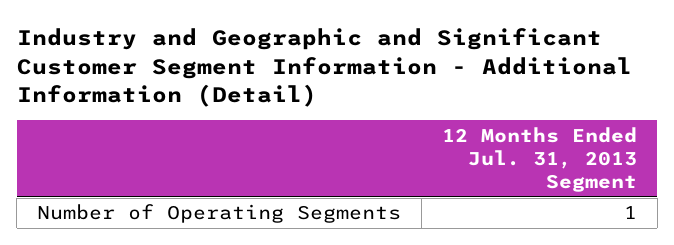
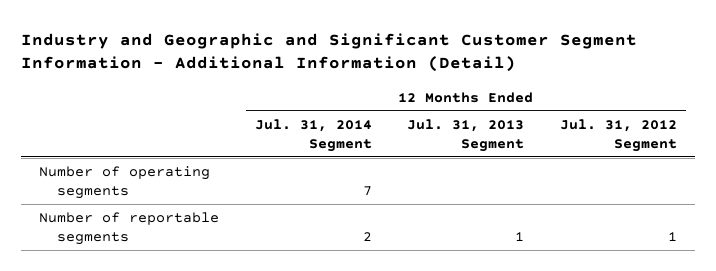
- | 12 Months Ended Jul. 31, 2013 Segment
+ | 12 Months Ended Jul. 31, 2014 Segment | 12 Months Ended Jul. 31, 2013 Segment | 12 Months Ended Jul. 31, 2012 Segment
- Number of Operating Segments | 1
+ Number of operating segments | 7 | |
+ Number of reportable segments | 2 | 1 | 1

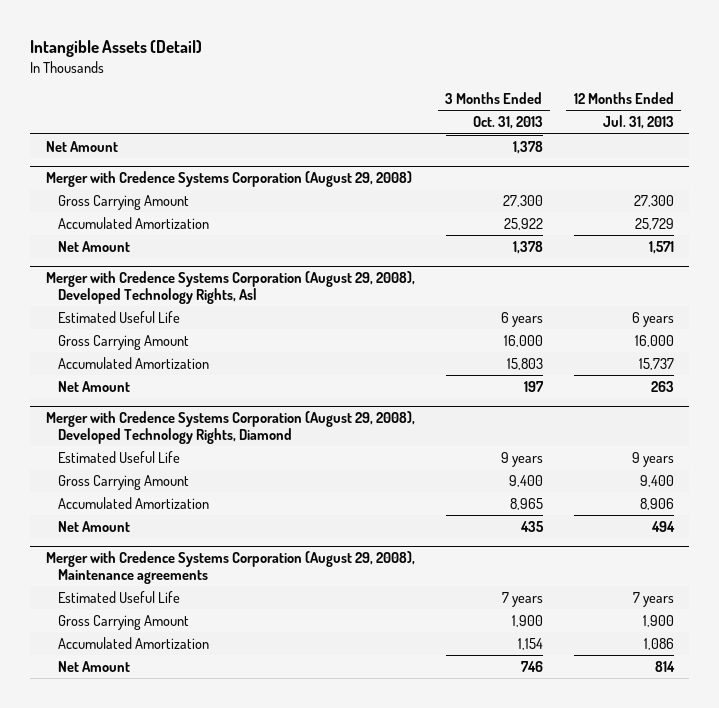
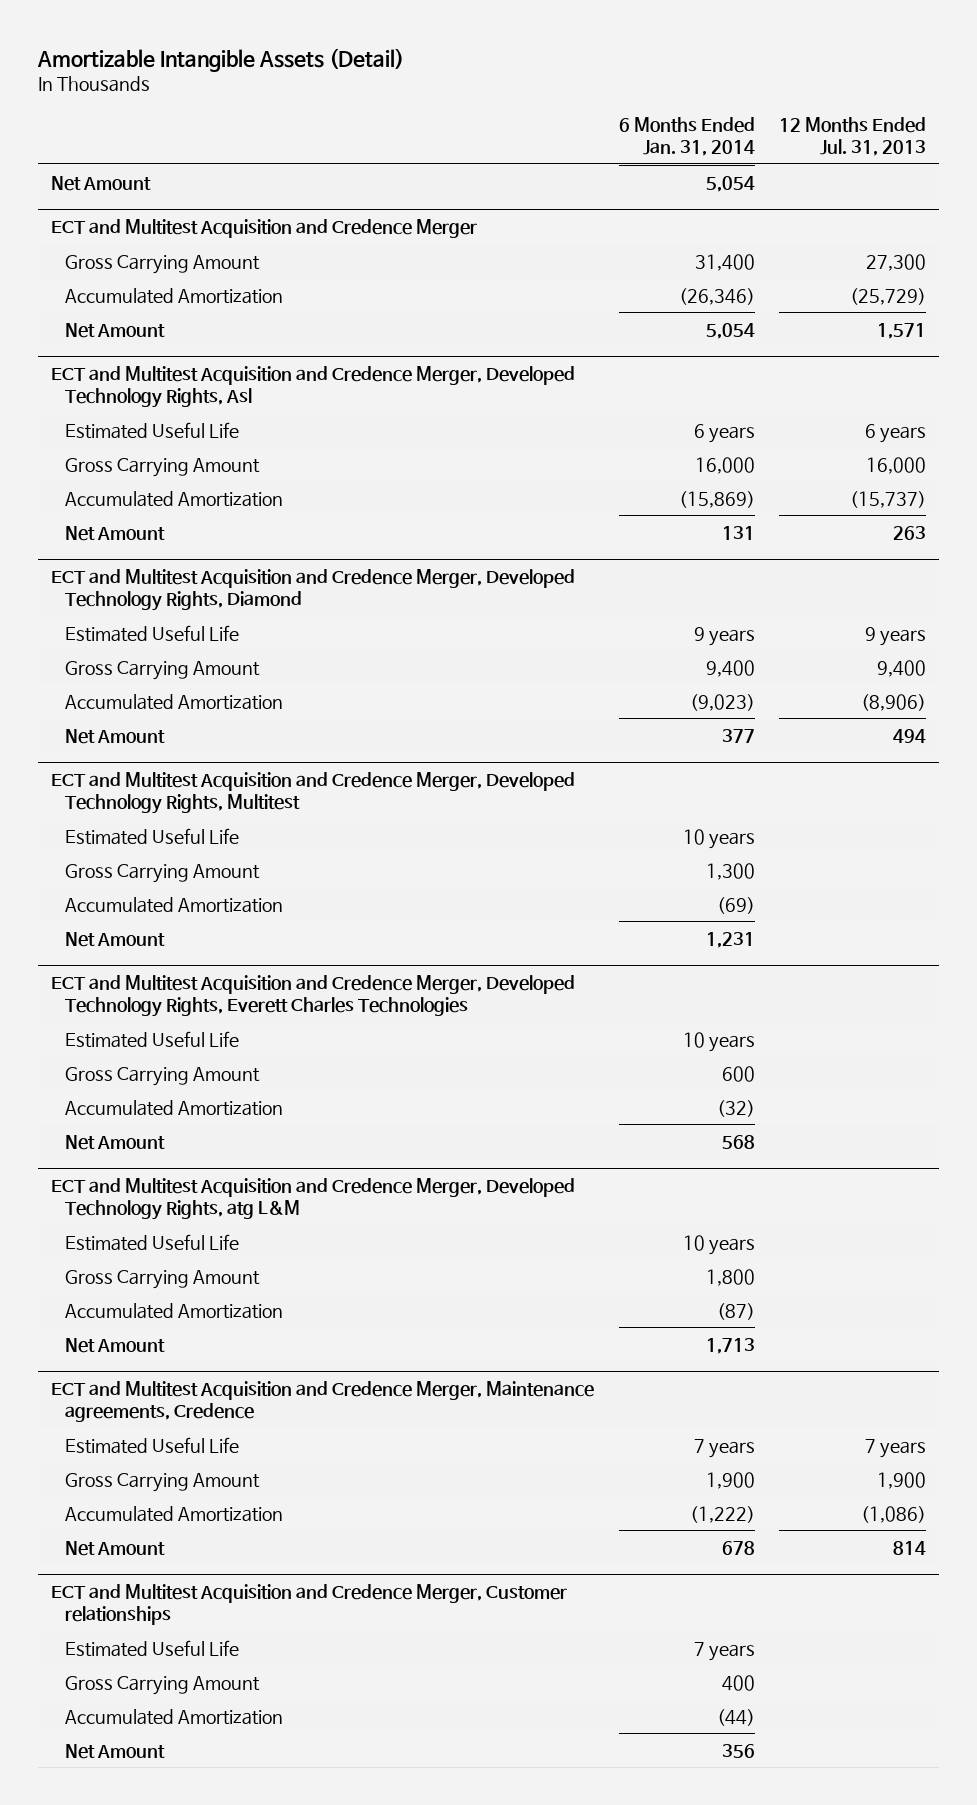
- Intangible Assets (Detail)
+ Amortizable Intangible Assets (Detail)
- | 3 Months Ended Oct. 31, 2013 | 12 Months Ended Jul. 31, 2013
+ | 6 Months Ended Jan. 31, 2014 | 12 Months Ended Jul. 31, 2013
- Merger with Credence Systems Corporation (August 29, 2008)
+ ECT and Multitest Acquisition and Credence Merger
- Accumulated Amortization | 25,922 | 25,729
+ Accumulated Amortization | (26,346) | (25,729)
- Merger with Credence Systems Corporation (August 29, 2008), Developed Technology Rights, Asl
+ ECT and Multitest Acquisition and Credence Merger, Developed Technology Rights, Asl
- Accumulated Amortization | 15,803 | 15,737
+ Accumulated Amortization | (15,869) | (15,737)
- Merger with Credence Systems Corporation (August 29, 2008), Developed Technology Rights, Diamond
+ ECT and Multitest Acquisition and Credence Merger, Developed Technology Rights, Diamond
- Accumulated Amortization | 8,965 | 8,906
+ Accumulated Amortization | (9,023) | (8,906)
- Merger with Credence Systems Corporation (August 29, 2008), Maintenance agreements
+ ECT and Multitest Acquisition and Credence Merger, Developed Technology Rights, Multitest
+ Estimated Useful Life | 10 years |
+ Gross Carrying Amount | 1,300 |
+ Accumulated Amortization | (69) |
+ Net Amount | 1,231 |
+ ECT and Multitest Acquisition and Credence Merger, Developed Technology Rights, Everett Charles Technologies
+ Estimated Useful Life | 10 years |
+ Gross Carrying Amount | 600 |
+ Accumulated Amortization | (32) |
+ Net Amount | 568 |
+ ECT and Multitest Acquisition and Credence Merger, Developed Technology Rights, atg L&M
+ Estimated Useful Life | 10 years |
+ Gross Carrying Amount | 1,800 |
+ Accumulated Amortization | (87) |
+ Net Amount | 1,713 |
+ ECT and Multitest Acquisition and Credence Merger, Maintenance agreements, Credence
- Accumulated Amortization | 1,154 | 1,086
+ Accumulated Amortization | (1,222) | (1,086)
+ ECT and Multitest Acquisition and Credence Merger, Customer relationships
+ Estimated Useful Life | 7 years |
+ Gross Carrying Amount | 400 |
+ Accumulated Amortization | (44) |
+ Net Amount | 356 |

